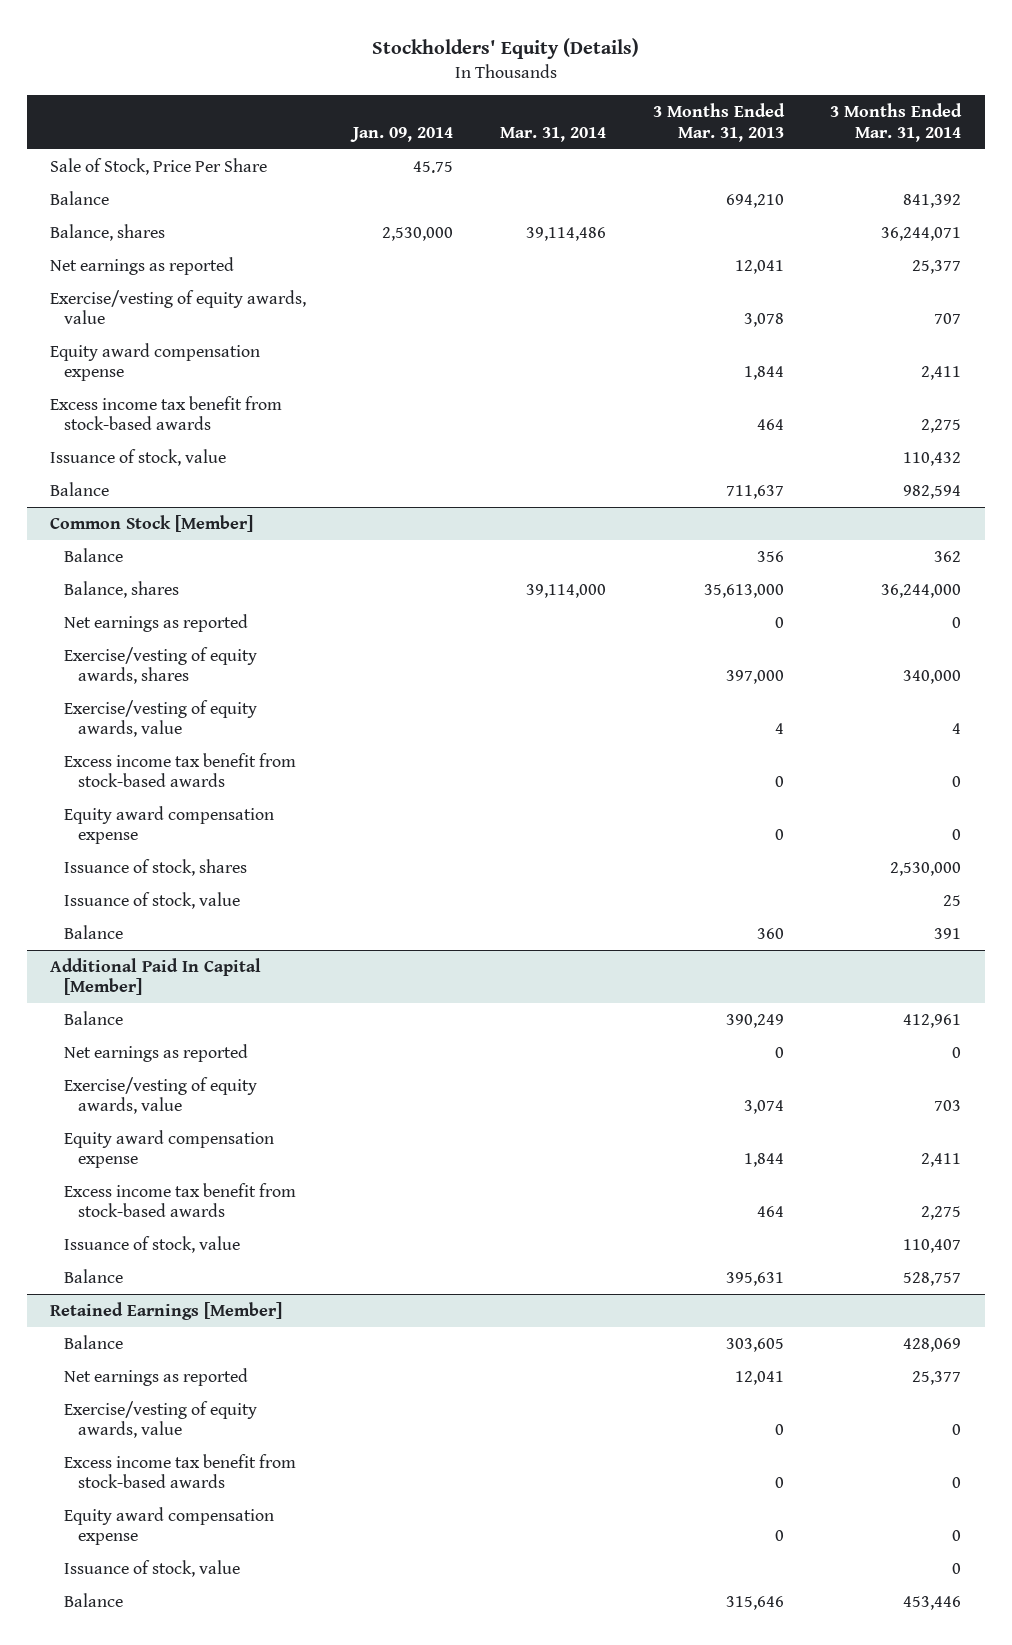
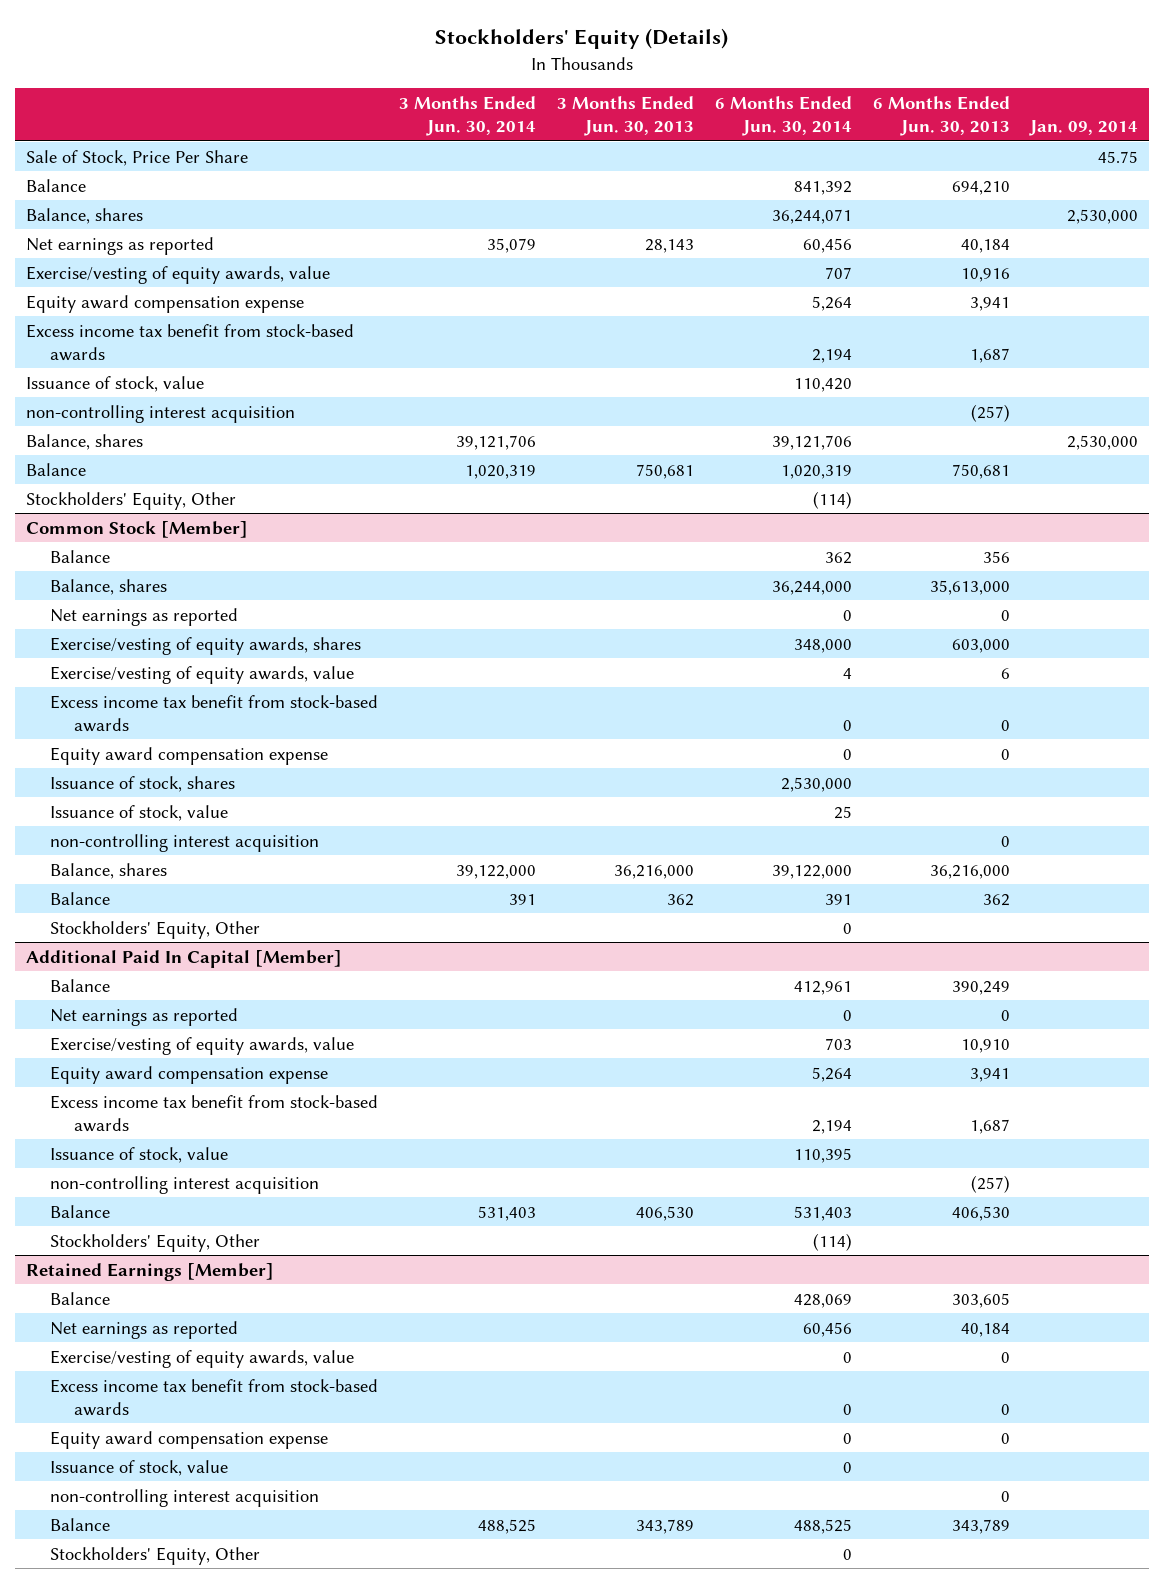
- | Jan. 09, 2014 | Mar. 31, 2014 | 3 Months Ended Mar. 31, 2013 | 3 Months Ended Mar. 31, 2014
+ | 3 Months Ended Jun. 30, 2014 | 3 Months Ended Jun. 30, 2013 | 6 Months Ended Jun. 30, 2014 | 6 Months Ended Jun. 30, 2013 | Jan. 09, 2014
+ non-controlling interest acquisition | | | | (257) |
+ Balance, shares | 39,121,706 | | 39,121,706 | | 2,530,000
+ Stockholders' Equity, Other | | | (114) | |
@ Common Stock [Member]
+ non-controlling interest acquisition | | | | 0 |
+ Balance, shares | 39,122,000 | 36,216,000 | 39,122,000 | 36,216,000 |
+ Stockholders' Equity, Other | | | 0 | |
@ Additional Paid In Capital [Member]
+ non-controlling interest acquisition | | | | (257) |
+ Stockholders' Equity, Other | | | (114) | |
@ Retained Earnings [Member]
+ non-controlling interest acquisition | | | | 0 |
+ Stockholders' Equity, Other | | | 0 | |

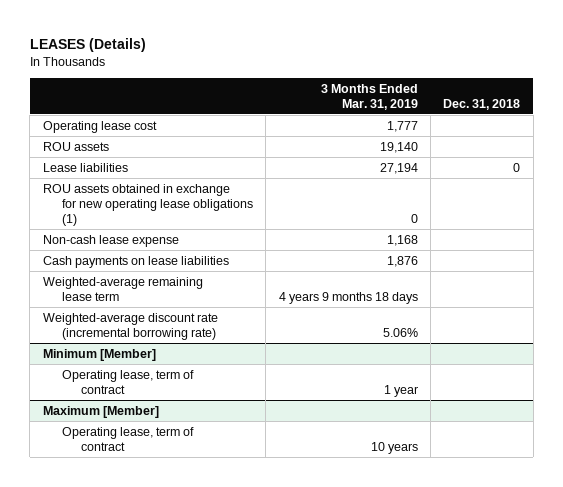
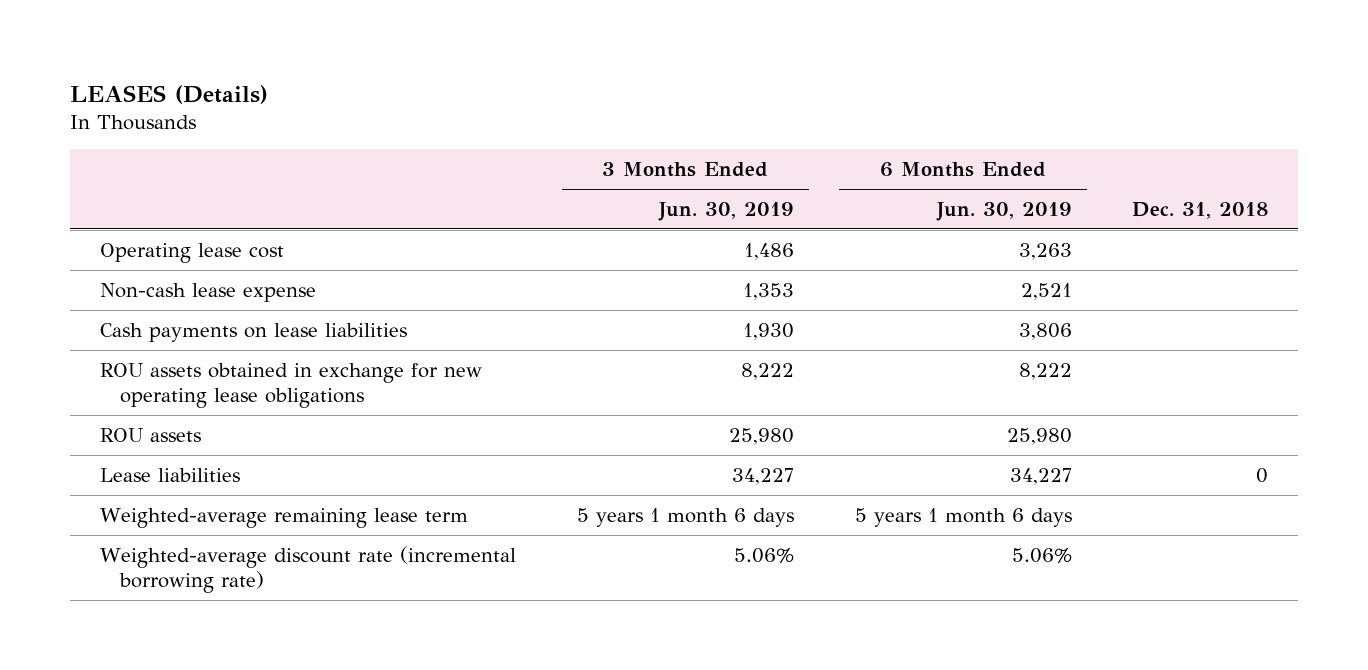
- | 3 Months Ended Mar. 31, 2019 | Dec. 31, 2018
+ | 3 Months Ended Jun. 30, 2019 | 6 Months Ended Jun. 30, 2019 | Dec. 31, 2018
- ROU assets obtained in exchange for new operating lease obligations (1) | 0 |
+ ROU assets obtained in exchange for new operating lease obligations | 8,222 | 8,222 |
moved down: ROU assets | 25,980 | 25,980 |
moved down: Lease liabilities | 34,227 | 34,227 | 0
- Minimum [Member]
- Operating lease, term of contract | 1 year |
- Maximum [Member]
- Operating lease, term of contract | 10 years |

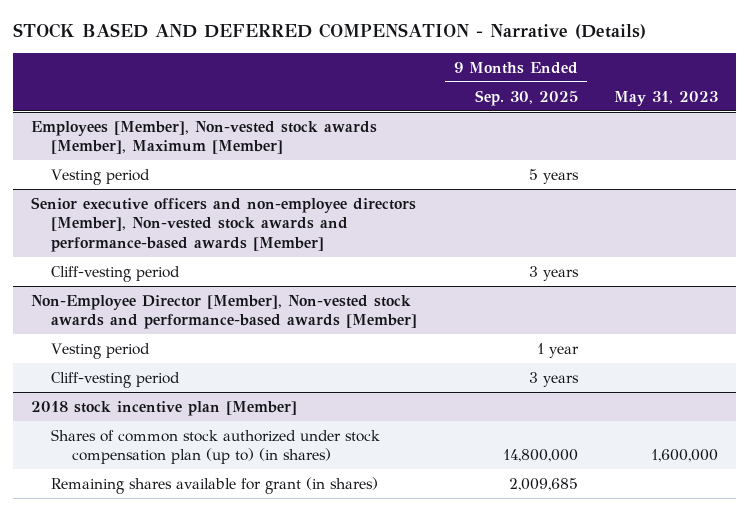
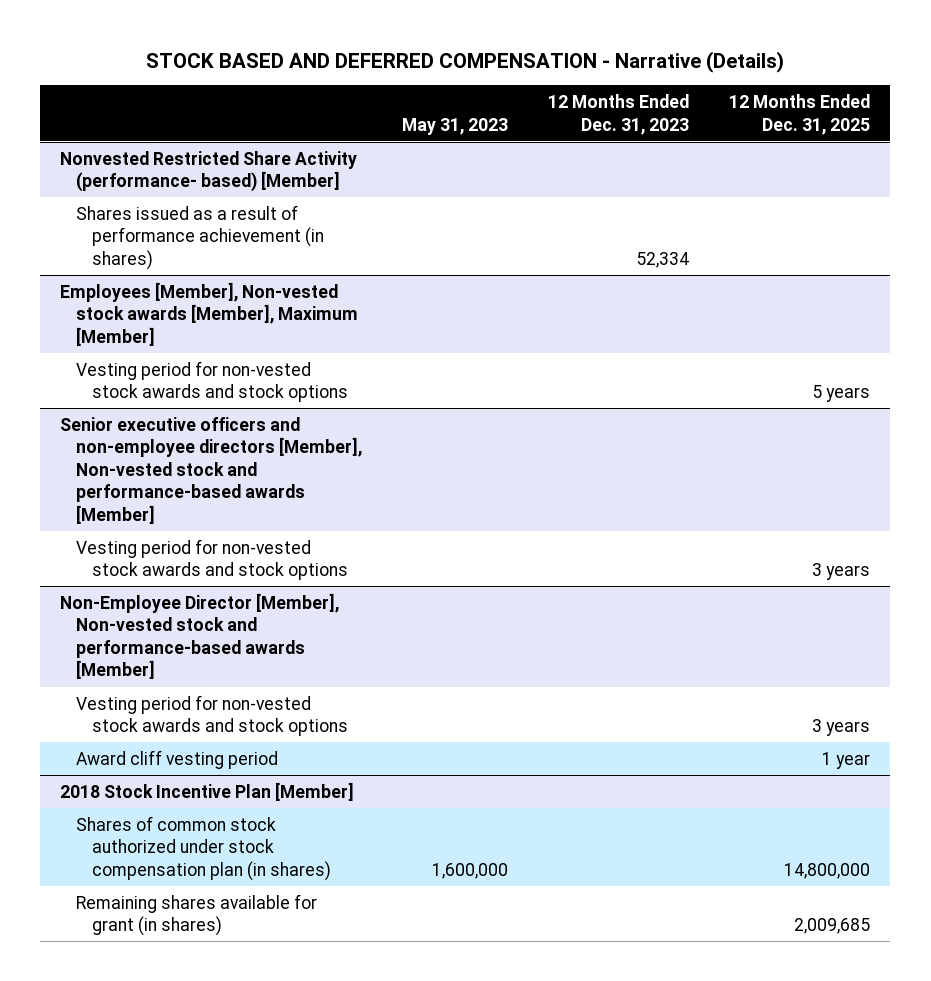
- | 9 Months Ended Sep. 30, 2025 | May 31, 2023
+ | May 31, 2023 | 12 Months Ended Dec. 31, 2023 | 12 Months Ended Dec. 31, 2025
+ Nonvested Restricted Share Activity (performance- based) [Member]
+ Shares issued as a result of performance achievement (in shares) | | 52,334 |
@ Employees [Member], Non-vested stock awards [Member], Maximum [Member]
- Vesting period | 5 years |
- Senior executive officers and non-employee directors [Member], Non-vested stock awards and performance-based awards [Member]
- Cliff-vesting period | 3 years |
- Non-Employee Director [Member], Non-vested stock awards and performance-based awards [Member]
- Vesting period | 1 year |
- Cliff-vesting period | 3 years |
- 2018 stock incentive plan [Member]
- Shares of common stock authorized under stock compensation plan (up to) (in shares) | 14,800,000 | 1,600,000
@ Employees [Member], Non-vested stock awards [Member], Maximum [Member]
+ Vesting period for non-vested stock awards and stock options | | | 5 years
+ Senior executive officers and non-employee directors [Member], Non-vested stock and performance-based awards [Member]
+ Vesting period for non-vested stock awards and stock options | | | 3 years
+ Non-Employee Director [Member], Non-vested stock and performance-based awards [Member]
+ Vesting period for non-vested stock awards and stock options | | | 3 years
+ Award cliff vesting period | | | 1 year
+ 2018 Stock Incentive Plan [Member]
+ Shares of common stock authorized under stock compensation plan (in shares) | 1,600,000 | | 14,800,000

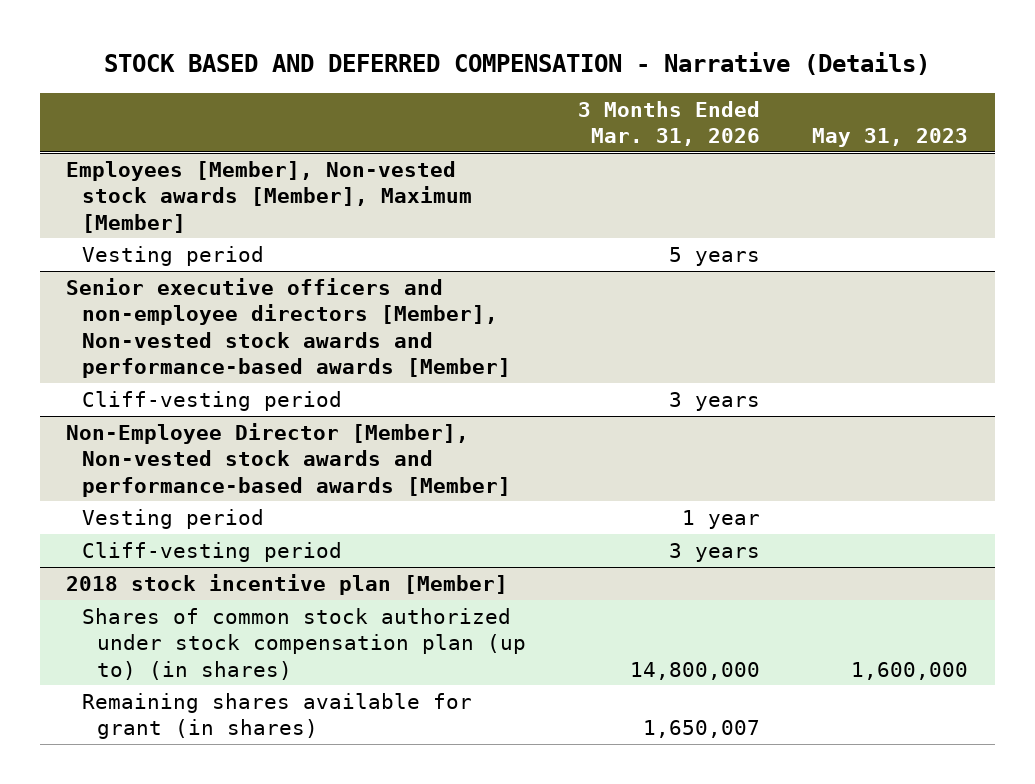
- | May 31, 2023 | 12 Months Ended Dec. 31, 2023 | 12 Months Ended Dec. 31, 2025
+ | 3 Months Ended Mar. 31, 2026 | May 31, 2023
- Nonvested Restricted Share Activity (performance- based) [Member]
- Shares issued as a result of performance achievement (in shares) | | 52,334 |
@ Employees [Member], Non-vested stock awards [Member], Maximum [Member]
- Vesting period for non-vested stock awards and stock options | | | 5 years
- Senior executive officers and non-employee directors [Member], Non-vested stock and performance-based awards [Member]
- Vesting period for non-vested stock awards and stock options | | | 3 years
- Non-Employee Director [Member], Non-vested stock and performance-based awards [Member]
- Vesting period for non-vested stock awards and stock options | | | 3 years
- Award cliff vesting period | | | 1 year
- 2018 Stock Incentive Plan [Member]
- Shares of common stock authorized under stock compensation plan (in shares) | 1,600,000 | | 14,800,000
@ Employees [Member], Non-vested stock awards [Member], Maximum [Member]
+ Vesting period | 5 years |
+ Senior executive officers and non-employee directors [Member], Non-vested stock awards and performance-based awards [Member]
+ Cliff-vesting period | 3 years |
+ Non-Employee Director [Member], Non-vested stock awards and performance-based awards [Member]
+ Vesting period | 1 year |
+ Cliff-vesting period | 3 years |
+ 2018 stock incentive plan [Member]
+ Shares of common stock authorized under stock compensation plan (up to) (in shares) | 14,800,000 | 1,600,000

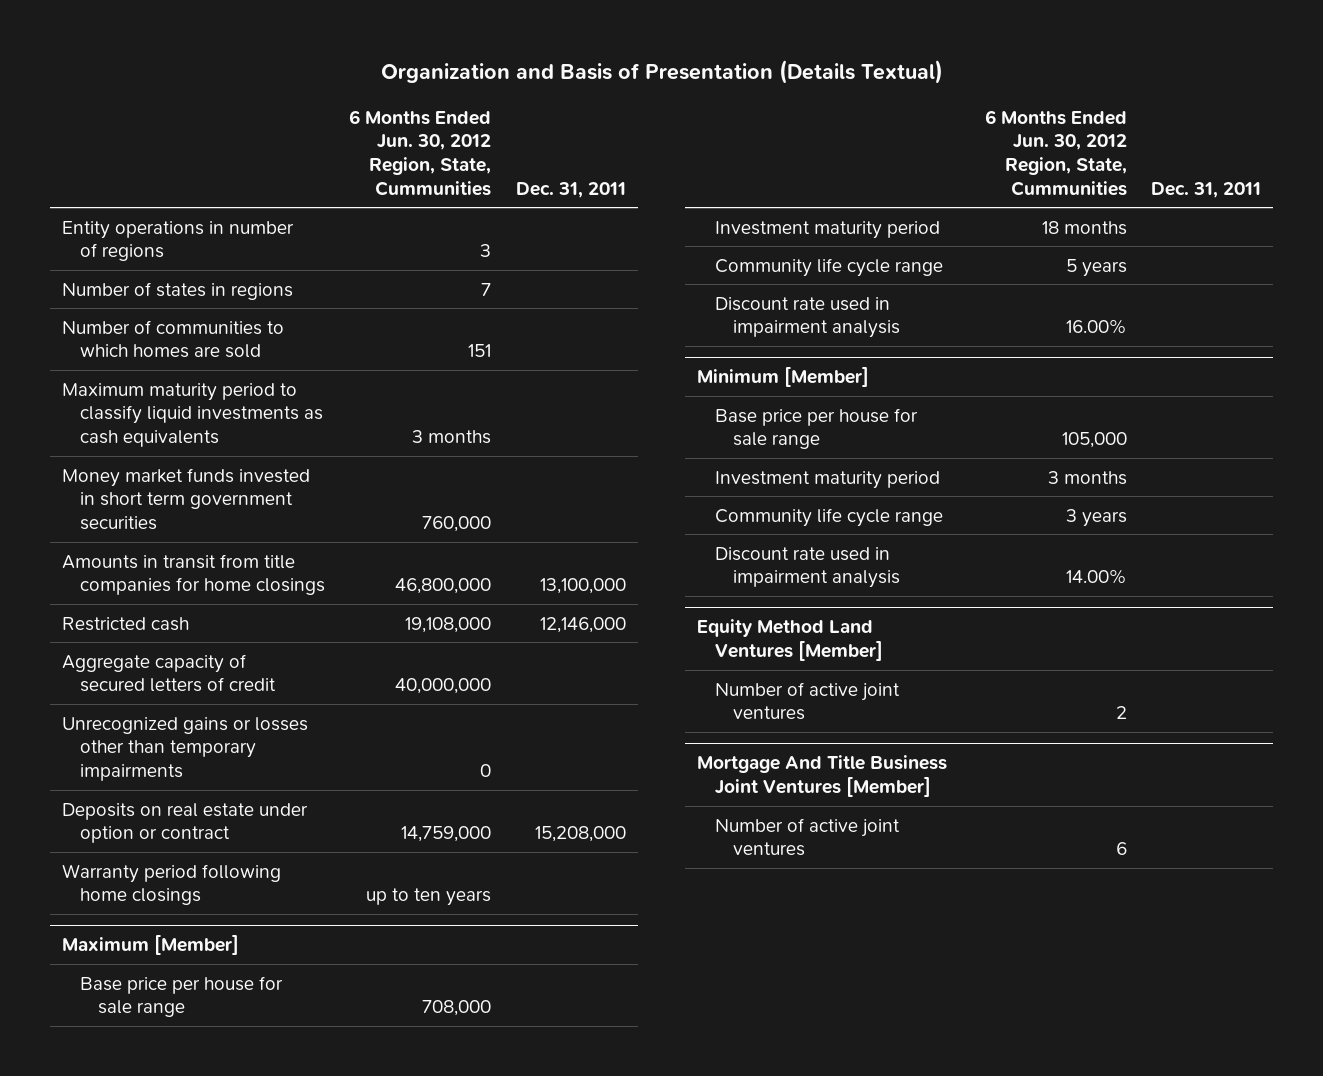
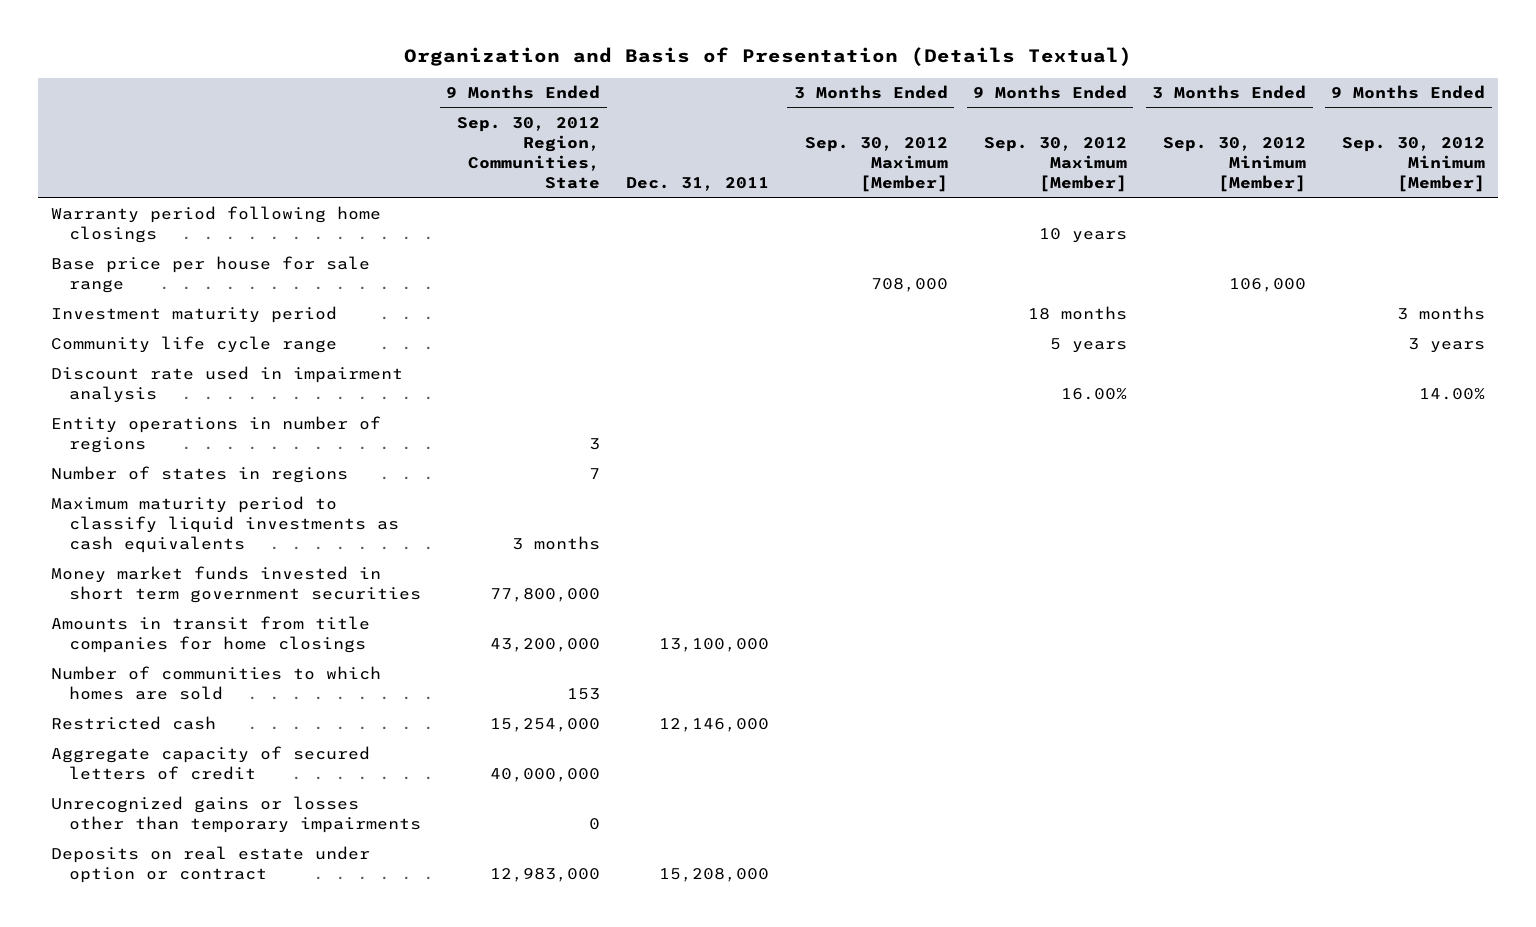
- | 6 Months Ended Jun. 30, 2012 Region, State, Cummunities | Dec. 31, 2011
+ | 9 Months Ended Sep. 30, 2012 Region, Communities, State | Dec. 31, 2011 | 3 Months Ended Sep. 30, 2012 Maximum [Member] | 9 Months Ended Sep. 30, 2012 Maximum [Member] | 3 Months Ended Sep. 30, 2012 Minimum [Member] | 9 Months Ended Sep. 30, 2012 Minimum [Member]
moved up: Warranty period following home closings | | | | 10 years | |
+ Base price per house for sale range | | | 708,000 | | 106,000 |
+ Investment maturity period | | | | 18 months | | 3 months
+ Community life cycle range | | | | 5 years | | 3 years
+ Discount rate used in impairment analysis | | | | 16.00% | | 14.00%
moved down: Number of communities to which homes are sold | 153 | | | | |
- Maximum [Member]
- Base price per house for sale range | 708,000 |
- Investment maturity period | 18 months |
- Community life cycle range | 5 years |
- Discount rate used in impairment analysis | 16.00% |
- Minimum [Member]
- Base price per house for sale range | 105,000 |
- Investment maturity period | 3 months |
- Community life cycle range | 3 years |
- Discount rate used in impairment analysis | 14.00% |
- Equity Method Land Ventures [Member]
- Number of active joint ventures | 2 |
- Mortgage And Title Business Joint Ventures [Member]
- Number of active joint ventures | 6 |

